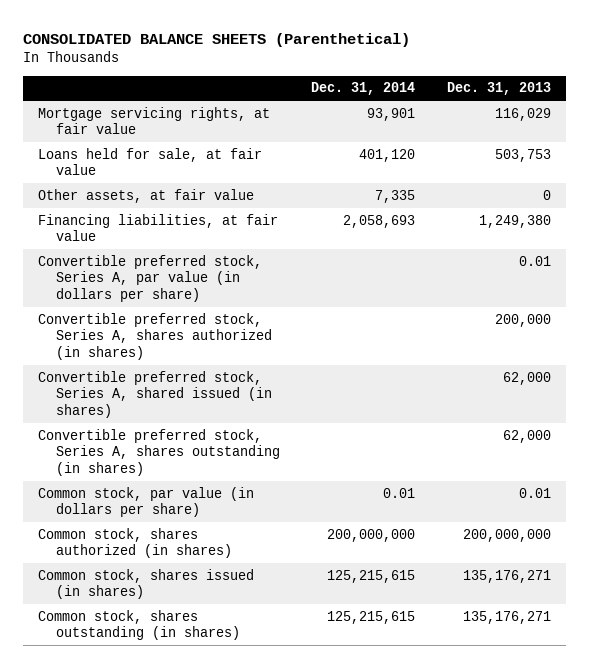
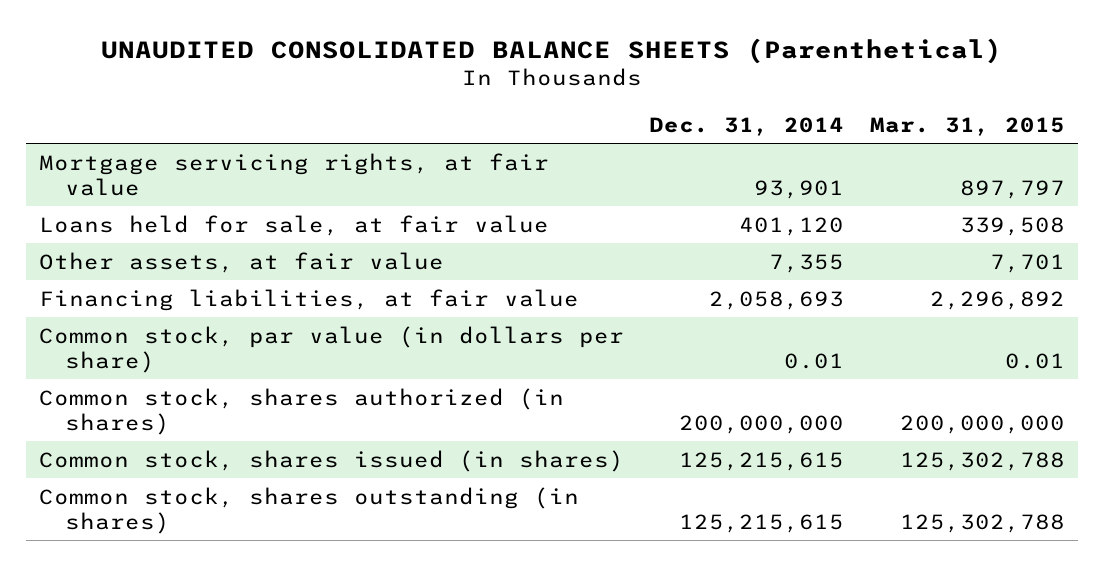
- CONSOLIDATED BALANCE SHEETS (Parenthetical)
+ UNAUDITED CONSOLIDATED BALANCE SHEETS (Parenthetical)
- | Dec. 31, 2014 | Dec. 31, 2013
+ | Dec. 31, 2014 | Mar. 31, 2015
- Other assets, at fair value | 7,335 | 0
+ Other assets, at fair value | 7,355 | 7,701
- Convertible preferred stock, Series A, par value (in dollars per share) | | 0.01
- Convertible preferred stock, Series A, shares authorized (in shares) | | 200,000
- Convertible preferred stock, Series A, shared issued (in shares) | | 62,000
- Convertible preferred stock, Series A, shares outstanding (in shares) | | 62,000

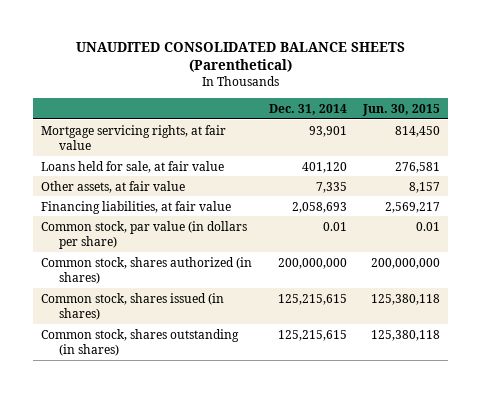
- | Dec. 31, 2014 | Mar. 31, 2015
+ | Dec. 31, 2014 | Jun. 30, 2015
- Other assets, at fair value | 7,355 | 7,701
+ Other assets, at fair value | 7,335 | 8,157

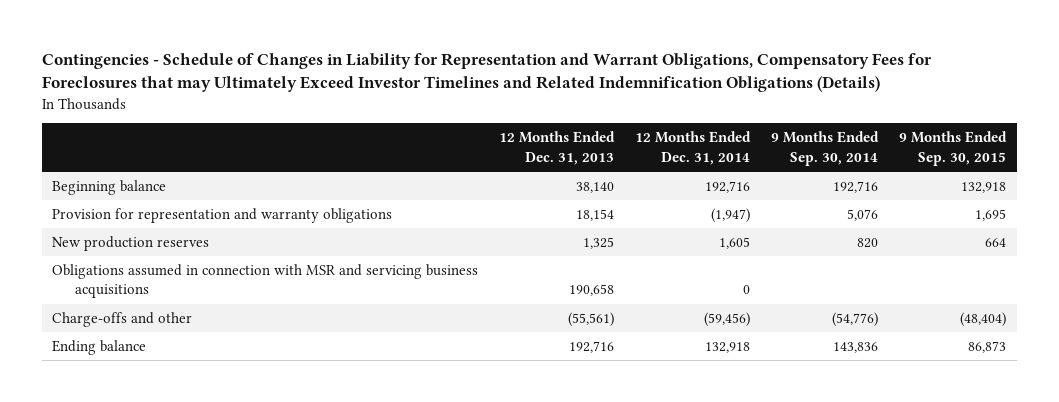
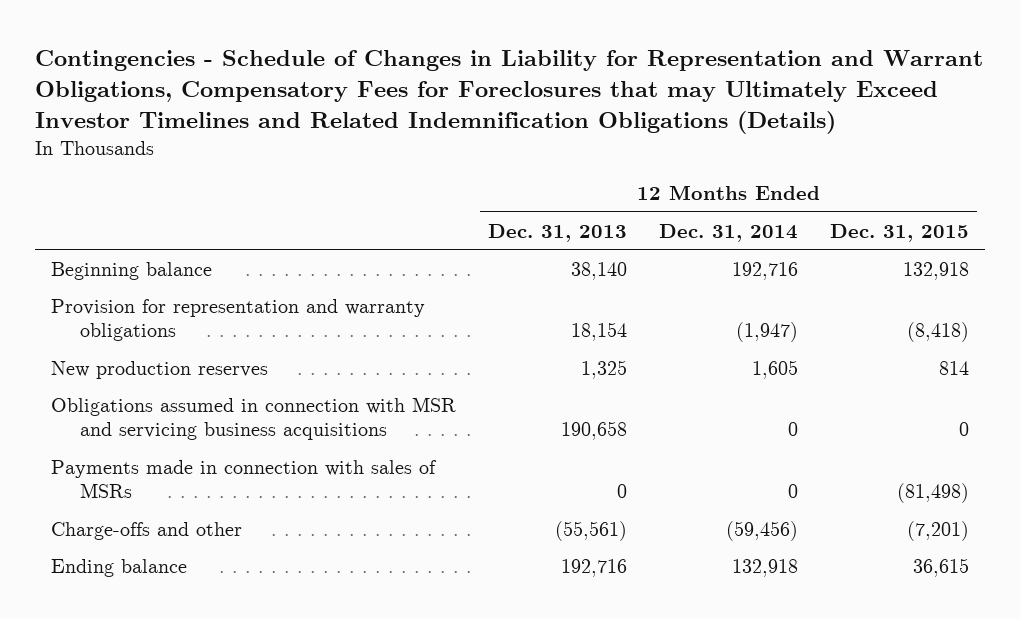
- | 12 Months Ended Dec. 31, 2013 | 12 Months Ended Dec. 31, 2014 | 9 Months Ended Sep. 30, 2014 | 9 Months Ended Sep. 30, 2015
+ | 12 Months Ended Dec. 31, 2013 | 12 Months Ended Dec. 31, 2014 | 12 Months Ended Dec. 31, 2015
+ Payments made in connection with sales of MSRs | 0 | 0 | (81,498)

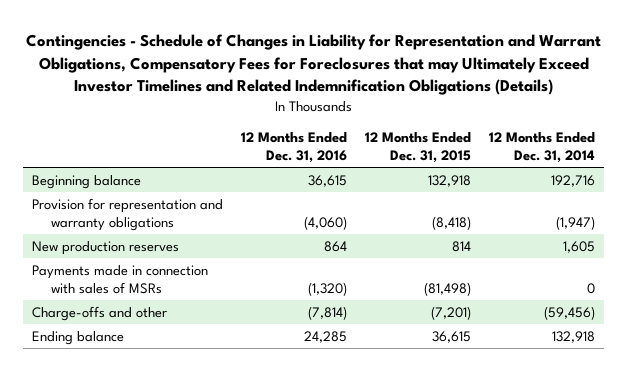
- | 12 Months Ended Dec. 31, 2013 | 12 Months Ended Dec. 31, 2014 | 12 Months Ended Dec. 31, 2015
+ | 12 Months Ended Dec. 31, 2016 | 12 Months Ended Dec. 31, 2015 | 12 Months Ended Dec. 31, 2014
- Obligations assumed in connection with MSR and servicing business acquisitions | 190,658 | 0 | 0

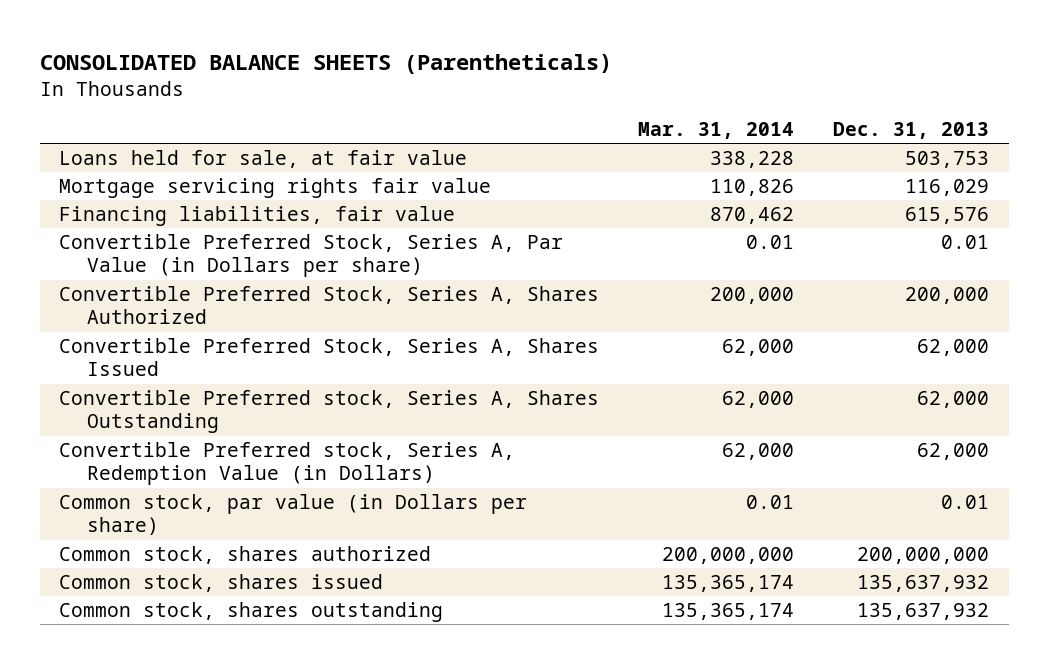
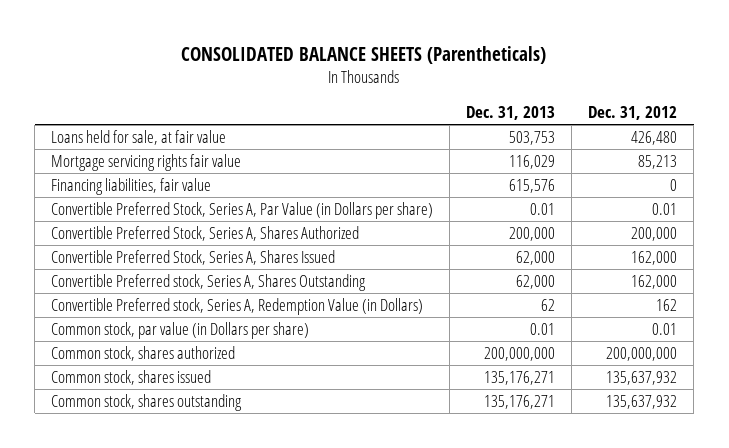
- | Mar. 31, 2014 | Dec. 31, 2013
+ | Dec. 31, 2013 | Dec. 31, 2012
- Convertible Preferred stock, Series A, Redemption Value (in Dollars) | 62,000 | 62,000
+ Convertible Preferred stock, Series A, Redemption Value (in Dollars) | 62 | 162
- Common stock, shares issued | 135,365,174 | 135,637,932
- Common stock, shares outstanding | 135,365,174 | 135,637,932
+ Common stock, shares issued | 135,176,271 | 135,637,932
+ Common stock, shares outstanding | 135,176,271 | 135,637,932

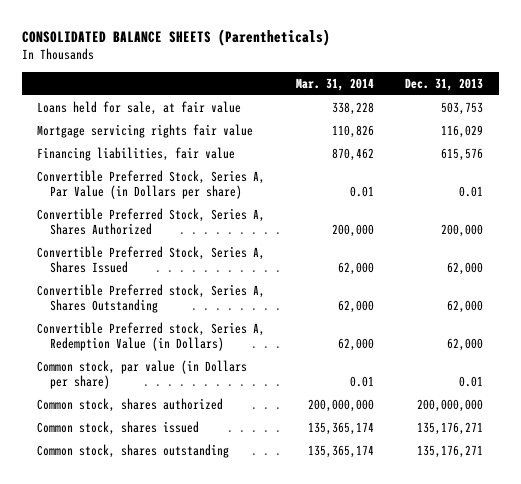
- | Dec. 31, 2013 | Dec. 31, 2012
+ | Mar. 31, 2014 | Dec. 31, 2013
- Convertible Preferred stock, Series A, Redemption Value (in Dollars) | 62 | 162
+ Convertible Preferred stock, Series A, Redemption Value (in Dollars) | 62,000 | 62,000

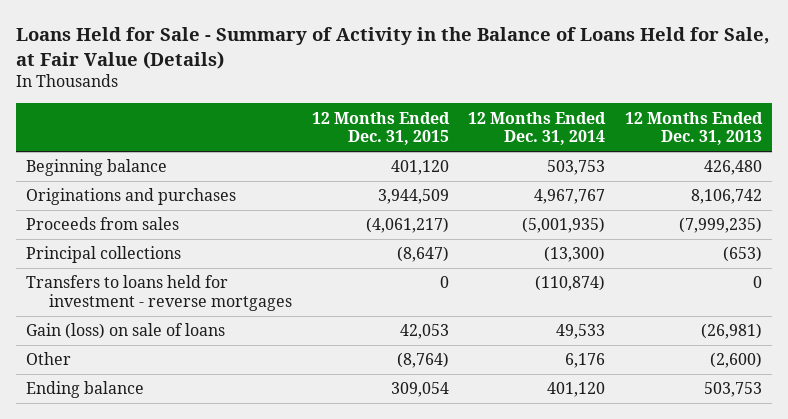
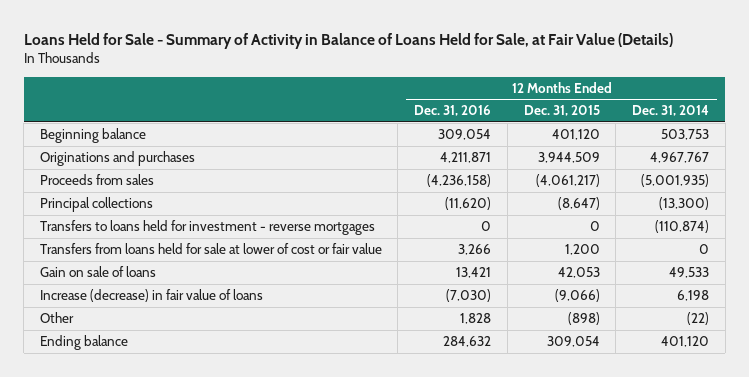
- Loans Held for Sale - Summary of Activity in the Balance of Loans Held for Sale, at Fair Value (Details)
+ Loans Held for Sale - Summary of Activity in Balance of Loans Held for Sale, at Fair Value (Details)
- | 12 Months Ended Dec. 31, 2015 | 12 Months Ended Dec. 31, 2014 | 12 Months Ended Dec. 31, 2013
+ | 12 Months Ended Dec. 31, 2016 | 12 Months Ended Dec. 31, 2015 | 12 Months Ended Dec. 31, 2014
- Gain (loss) on sale of loans | 42,053 | 49,533 | (26,981)
- Other | (8,764) | 6,176 | (2,600)
+ Transfers from loans held for sale at lower of cost or fair value | 3,266 | 1,200 | 0
+ Gain on sale of loans | 13,421 | 42,053 | 49,533
+ Increase (decrease) in fair value of loans | (7,030) | (9,066) | 6,198
+ Other | 1,828 | (898) | (22)

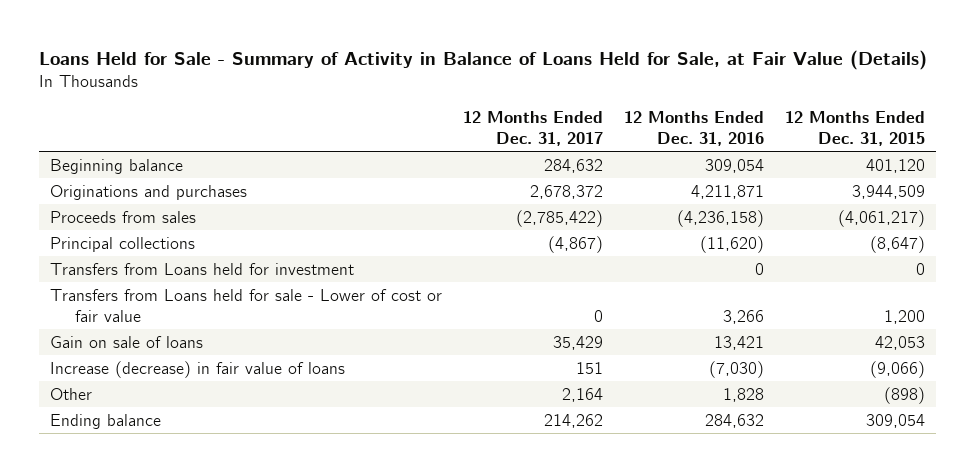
- | 12 Months Ended Dec. 31, 2016 | 12 Months Ended Dec. 31, 2015 | 12 Months Ended Dec. 31, 2014
+ | 12 Months Ended Dec. 31, 2017 | 12 Months Ended Dec. 31, 2016 | 12 Months Ended Dec. 31, 2015
- Transfers to loans held for investment - reverse mortgages | 0 | 0 | (110,874)
- Transfers from loans held for sale at lower of cost or fair value | 3,266 | 1,200 | 0
+ Transfers from Loans held for investment | | 0 | 0
+ Transfers from Loans held for sale - Lower of cost or fair value | 0 | 3,266 | 1,200

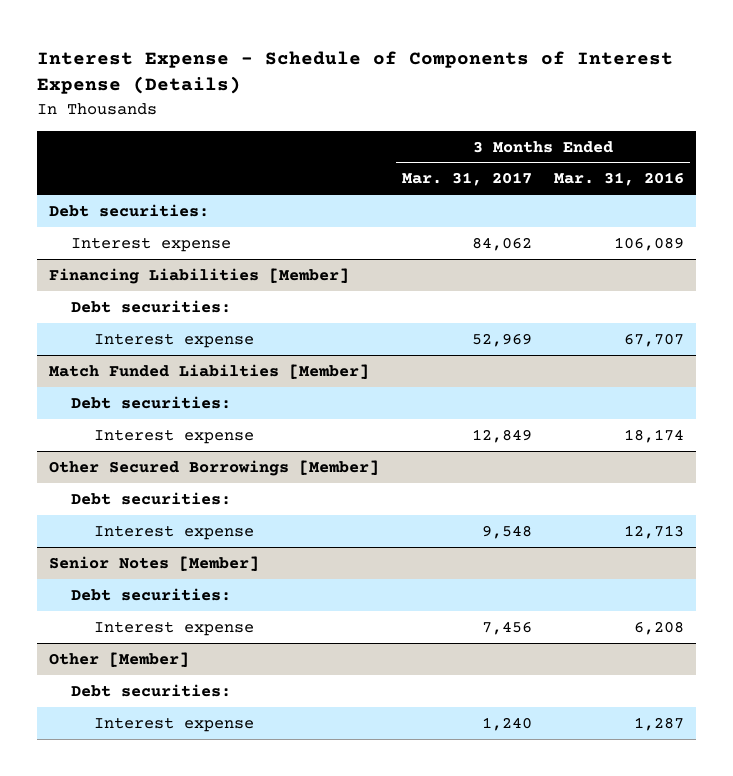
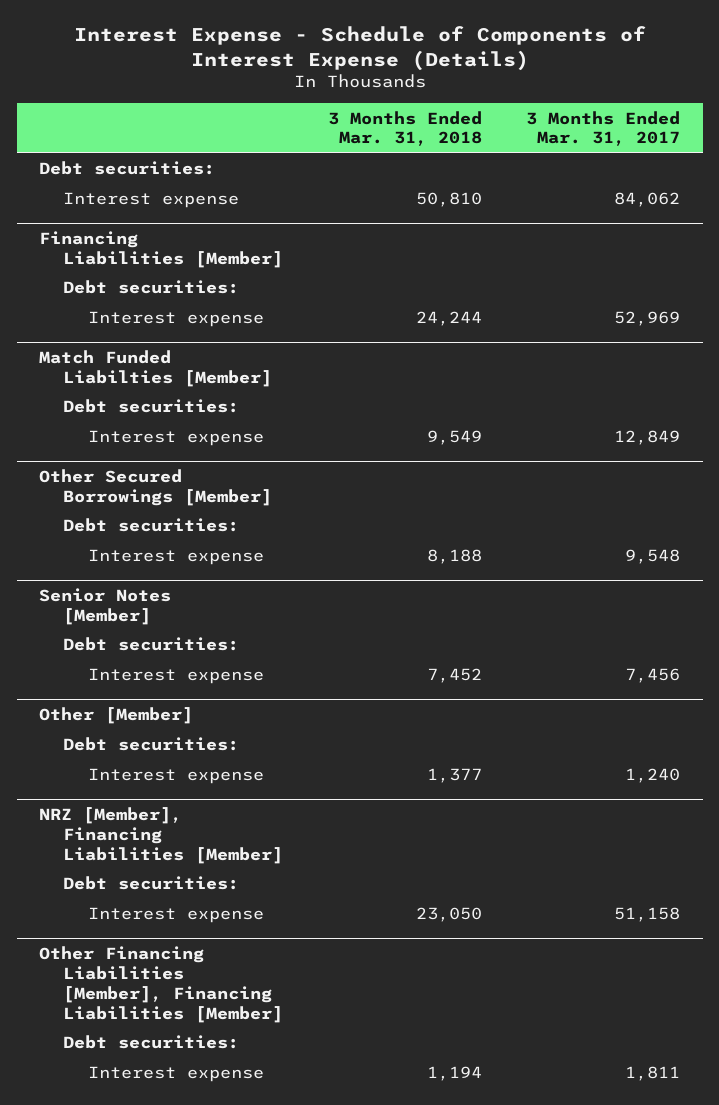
- | 3 Months Ended Mar. 31, 2017 | 3 Months Ended Mar. 31, 2016
+ | 3 Months Ended Mar. 31, 2018 | 3 Months Ended Mar. 31, 2017
+ NRZ [Member], Financing Liabilities [Member]
+ Debt securities:
+ Interest expense | 23,050 | 51,158
+ Other Financing Liabilities [Member], Financing Liabilities [Member]
+ Debt securities:
+ Interest expense | 1,194 | 1,811

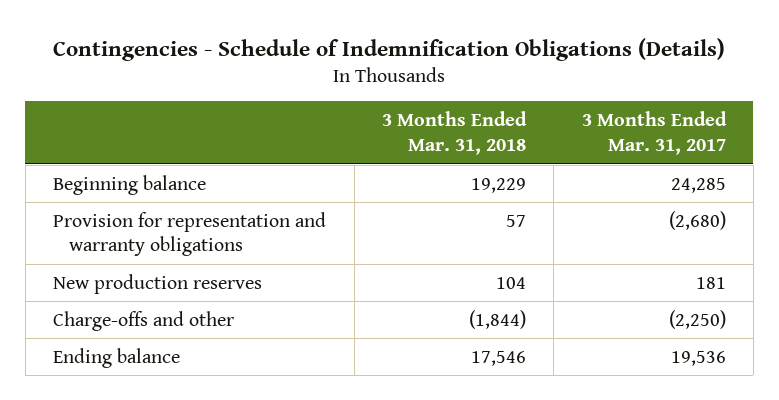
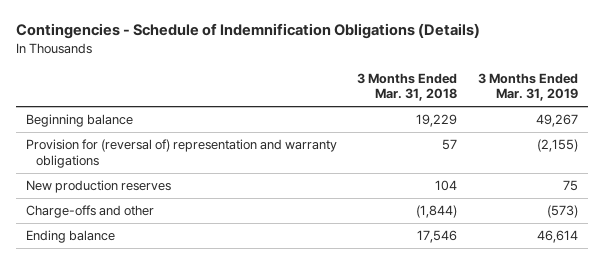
- | 3 Months Ended Mar. 31, 2018 | 3 Months Ended Mar. 31, 2017
+ | 3 Months Ended Mar. 31, 2018 | 3 Months Ended Mar. 31, 2019
- Provision for representation and warranty obligations | 57 | (2,680)
+ Provision for (reversal of) representation and warranty obligations | 57 | (2,155)

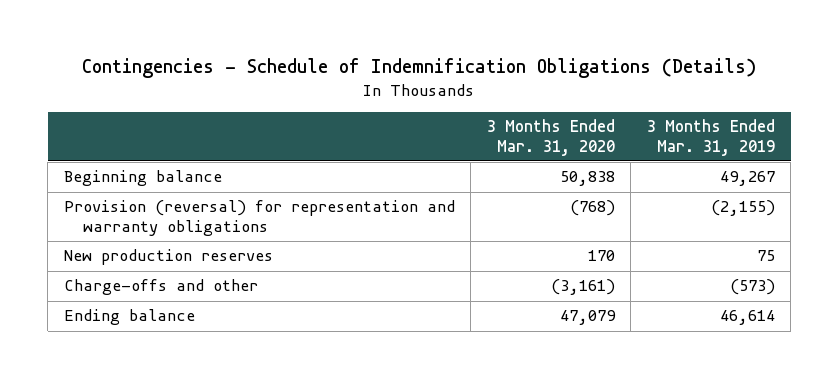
- | 3 Months Ended Mar. 31, 2018 | 3 Months Ended Mar. 31, 2019
+ | 3 Months Ended Mar. 31, 2020 | 3 Months Ended Mar. 31, 2019
- Provision for (reversal of) representation and warranty obligations | 57 | (2,155)
+ Provision (reversal) for representation and warranty obligations | (768) | (2,155)

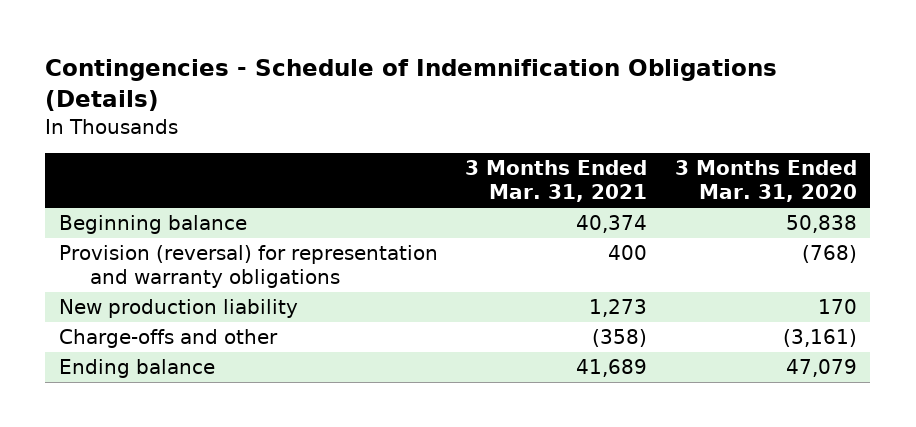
- | 3 Months Ended Mar. 31, 2020 | 3 Months Ended Mar. 31, 2019
+ | 3 Months Ended Mar. 31, 2021 | 3 Months Ended Mar. 31, 2020
- New production reserves | 170 | 75
+ New production liability | 1,273 | 170

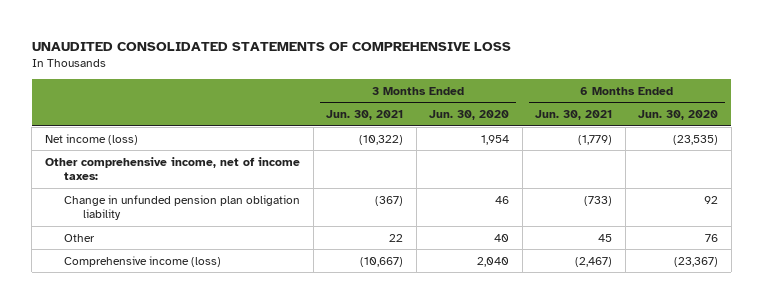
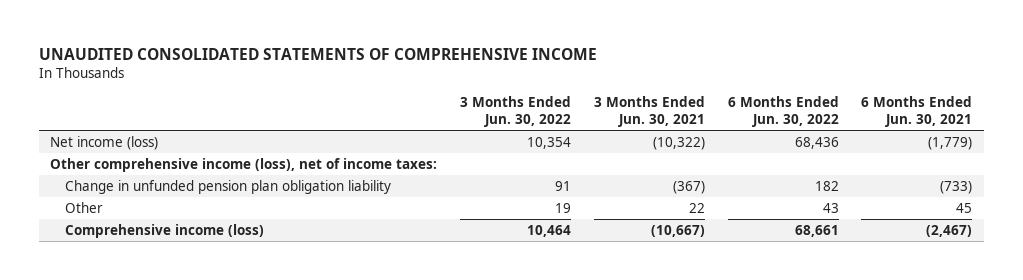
- UNAUDITED CONSOLIDATED STATEMENTS OF COMPREHENSIVE LOSS
+ UNAUDITED CONSOLIDATED STATEMENTS OF COMPREHENSIVE INCOME
- | 3 Months Ended Jun. 30, 2021 | 3 Months Ended Jun. 30, 2020 | 6 Months Ended Jun. 30, 2021 | 6 Months Ended Jun. 30, 2020
+ | 3 Months Ended Jun. 30, 2022 | 3 Months Ended Jun. 30, 2021 | 6 Months Ended Jun. 30, 2022 | 6 Months Ended Jun. 30, 2021
- Other comprehensive income, net of income taxes:
+ Other comprehensive income (loss), net of income taxes:

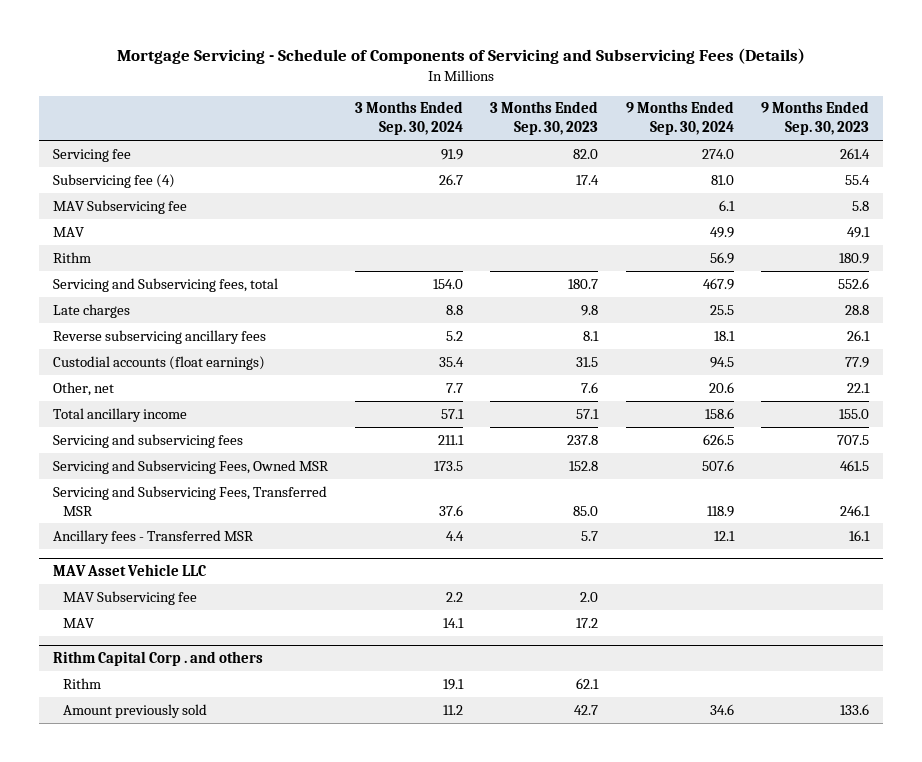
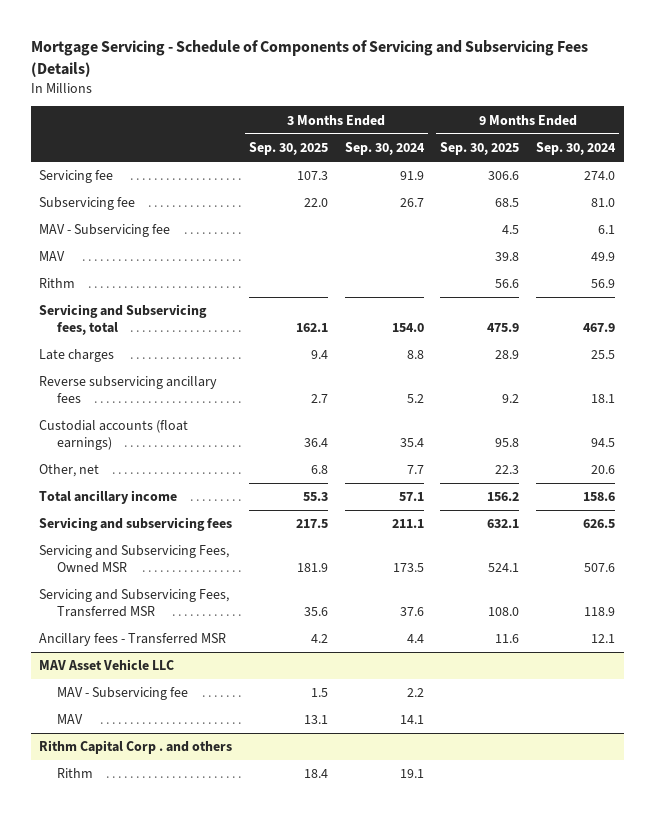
- | 3 Months Ended Sep. 30, 2024 | 3 Months Ended Sep. 30, 2023 | 9 Months Ended Sep. 30, 2024 | 9 Months Ended Sep. 30, 2023
+ | 3 Months Ended Sep. 30, 2025 | 3 Months Ended Sep. 30, 2024 | 9 Months Ended Sep. 30, 2025 | 9 Months Ended Sep. 30, 2024
- Subservicing fee (4) | 26.7 | 17.4 | 81.0 | 55.4
- MAV Subservicing fee | | | 6.1 | 5.8
+ Subservicing fee | 22.0 | 26.7 | 68.5 | 81.0
+ MAV - Subservicing fee | | | 4.5 | 6.1
@ MAV Asset Vehicle LLC
- MAV Subservicing fee | 2.2 | 2.0 | |
+ MAV - Subservicing fee | 1.5 | 2.2 | |
@ Rithm Capital Corp . and others
- Amount previously sold | 11.2 | 42.7 | 34.6 | 133.6

